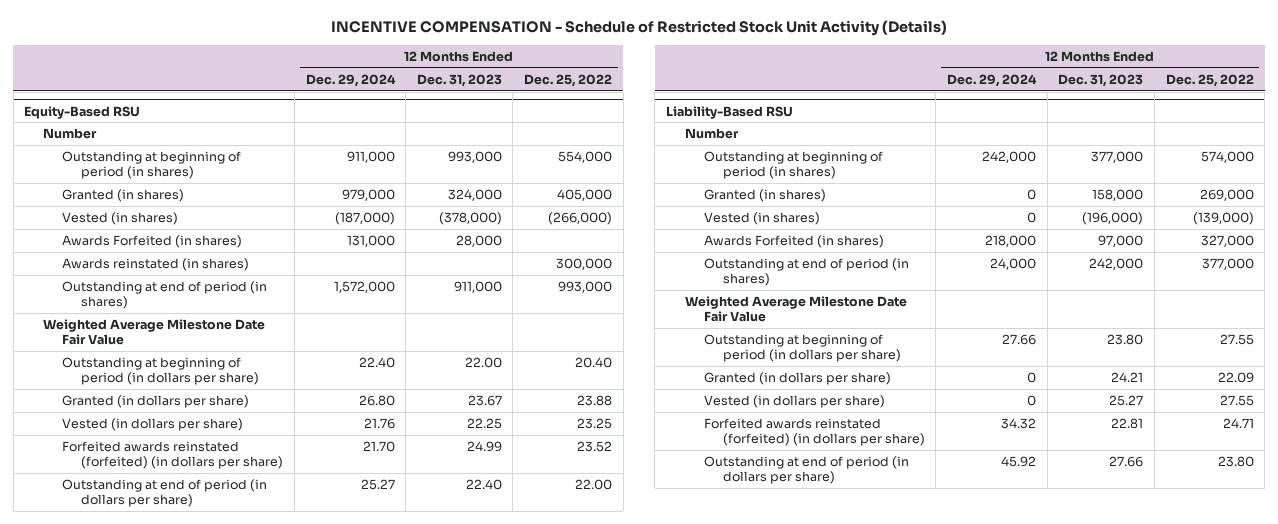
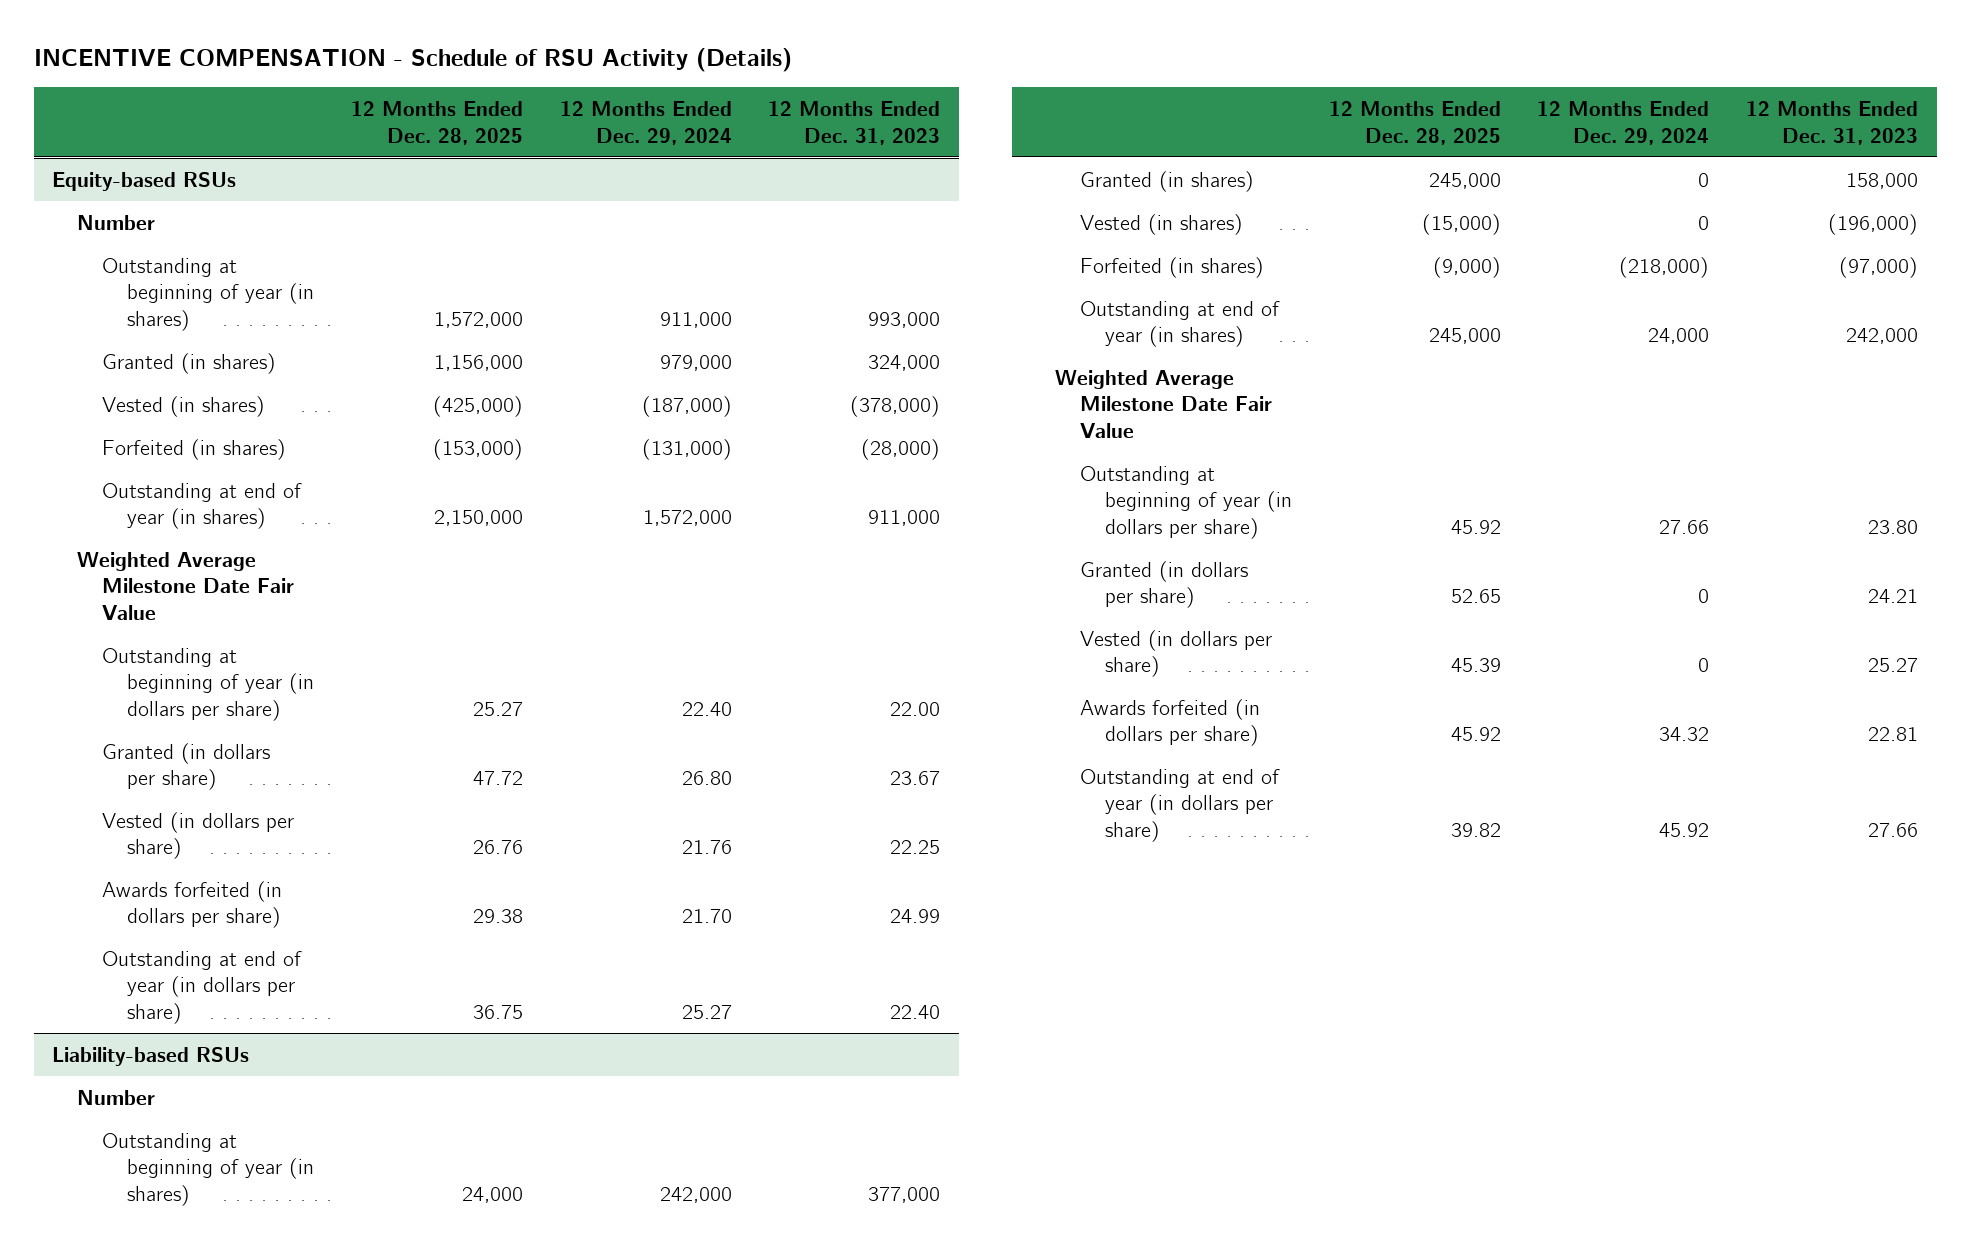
- INCENTIVE COMPENSATION - Schedule of Restricted Stock Unit Activity (Details)
+ INCENTIVE COMPENSATION - Schedule of RSU Activity (Details)
- | 12 Months Ended Dec. 29, 2024 | 12 Months Ended Dec. 31, 2023 | 12 Months Ended Dec. 25, 2022
+ | 12 Months Ended Dec. 28, 2025 | 12 Months Ended Dec. 29, 2024 | 12 Months Ended Dec. 31, 2023
- Equity-Based RSU
+ Equity-based RSUs
- Outstanding at beginning of period (in shares) | 911,000 | 993,000 | 554,000
+ Outstanding at beginning of year (in shares) | 1,572,000 | 911,000 | 993,000
- Awards Forfeited (in shares) | 131,000 | 28,000 |
- Awards reinstated (in shares) | | | 300,000
- Outstanding at end of period (in shares) | 1,572,000 | 911,000 | 993,000
+ Forfeited (in shares) | (153,000) | (131,000) | (28,000)
+ Outstanding at end of year (in shares) | 2,150,000 | 1,572,000 | 911,000
- Outstanding at beginning of period (in dollars per share) | 22.40 | 22.00 | 20.40
+ Outstanding at beginning of year (in dollars per share) | 25.27 | 22.40 | 22.00
- Forfeited awards reinstated (forfeited) (in dollars per share) | 21.70 | 24.99 | 23.52
- Outstanding at end of period (in dollars per share) | 25.27 | 22.40 | 22.00
- Liability-Based RSU
+ Awards forfeited (in dollars per share) | 29.38 | 21.70 | 24.99
+ Outstanding at end of year (in dollars per share) | 36.75 | 25.27 | 22.40
+ Liability-based RSUs
- Outstanding at beginning of period (in shares) | 242,000 | 377,000 | 574,000
+ Outstanding at beginning of year (in shares) | 24,000 | 242,000 | 377,000
- Awards Forfeited (in shares) | 218,000 | 97,000 | 327,000
- Outstanding at end of period (in shares) | 24,000 | 242,000 | 377,000
+ Forfeited (in shares) | (9,000) | (218,000) | (97,000)
+ Outstanding at end of year (in shares) | 245,000 | 24,000 | 242,000
- Outstanding at beginning of period (in dollars per share) | 27.66 | 23.80 | 27.55
+ Outstanding at beginning of year (in dollars per share) | 45.92 | 27.66 | 23.80
- Forfeited awards reinstated (forfeited) (in dollars per share) | 34.32 | 22.81 | 24.71
- Outstanding at end of period (in dollars per share) | 45.92 | 27.66 | 23.80
+ Awards forfeited (in dollars per share) | 45.92 | 34.32 | 22.81
+ Outstanding at end of year (in dollars per share) | 39.82 | 45.92 | 27.66

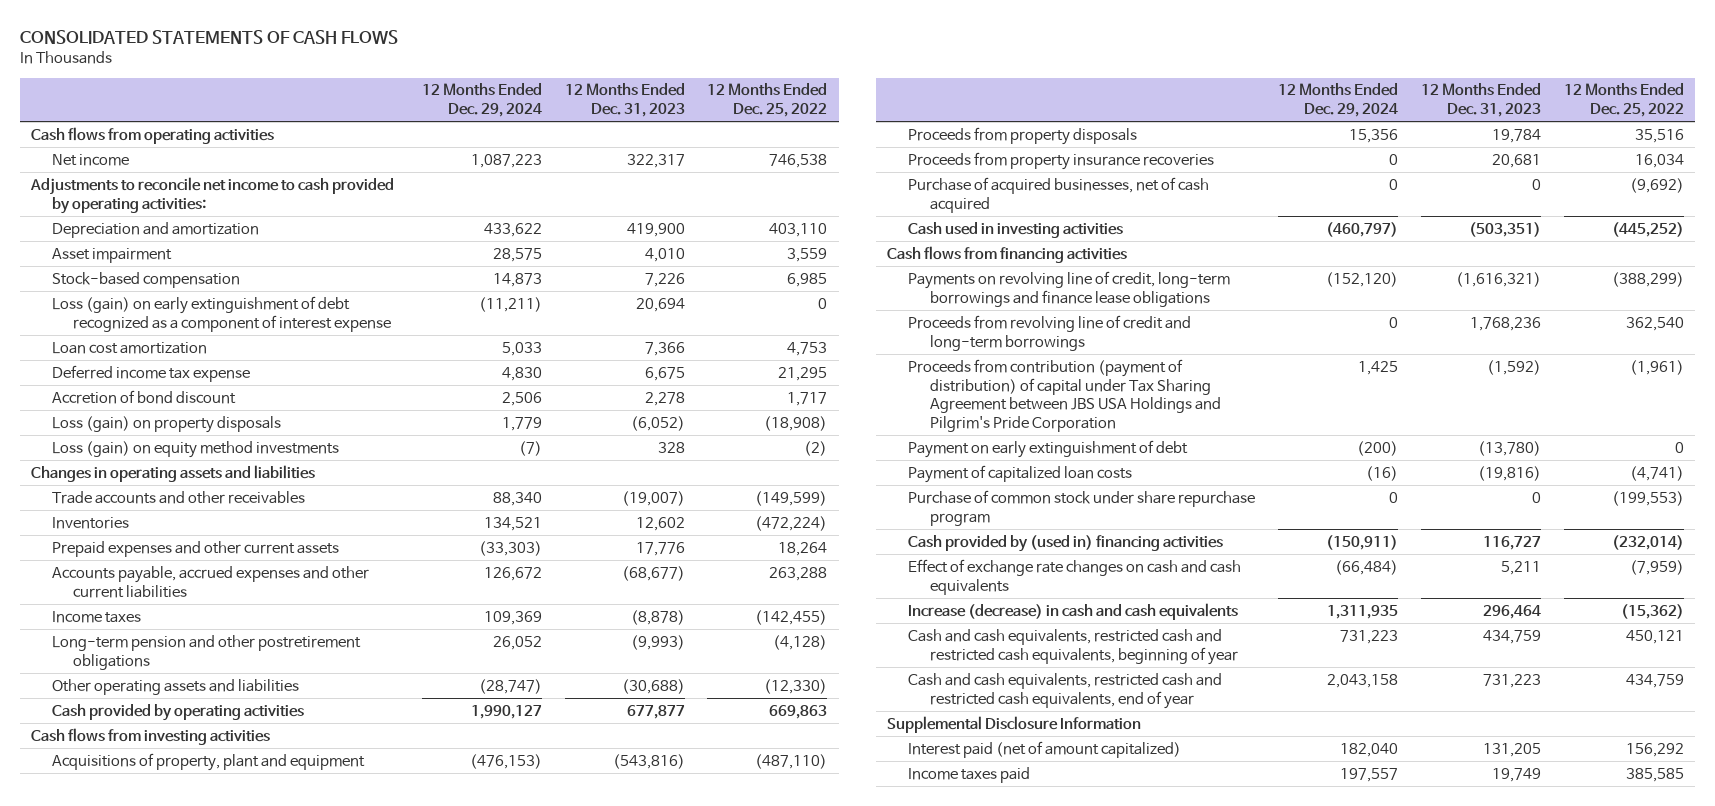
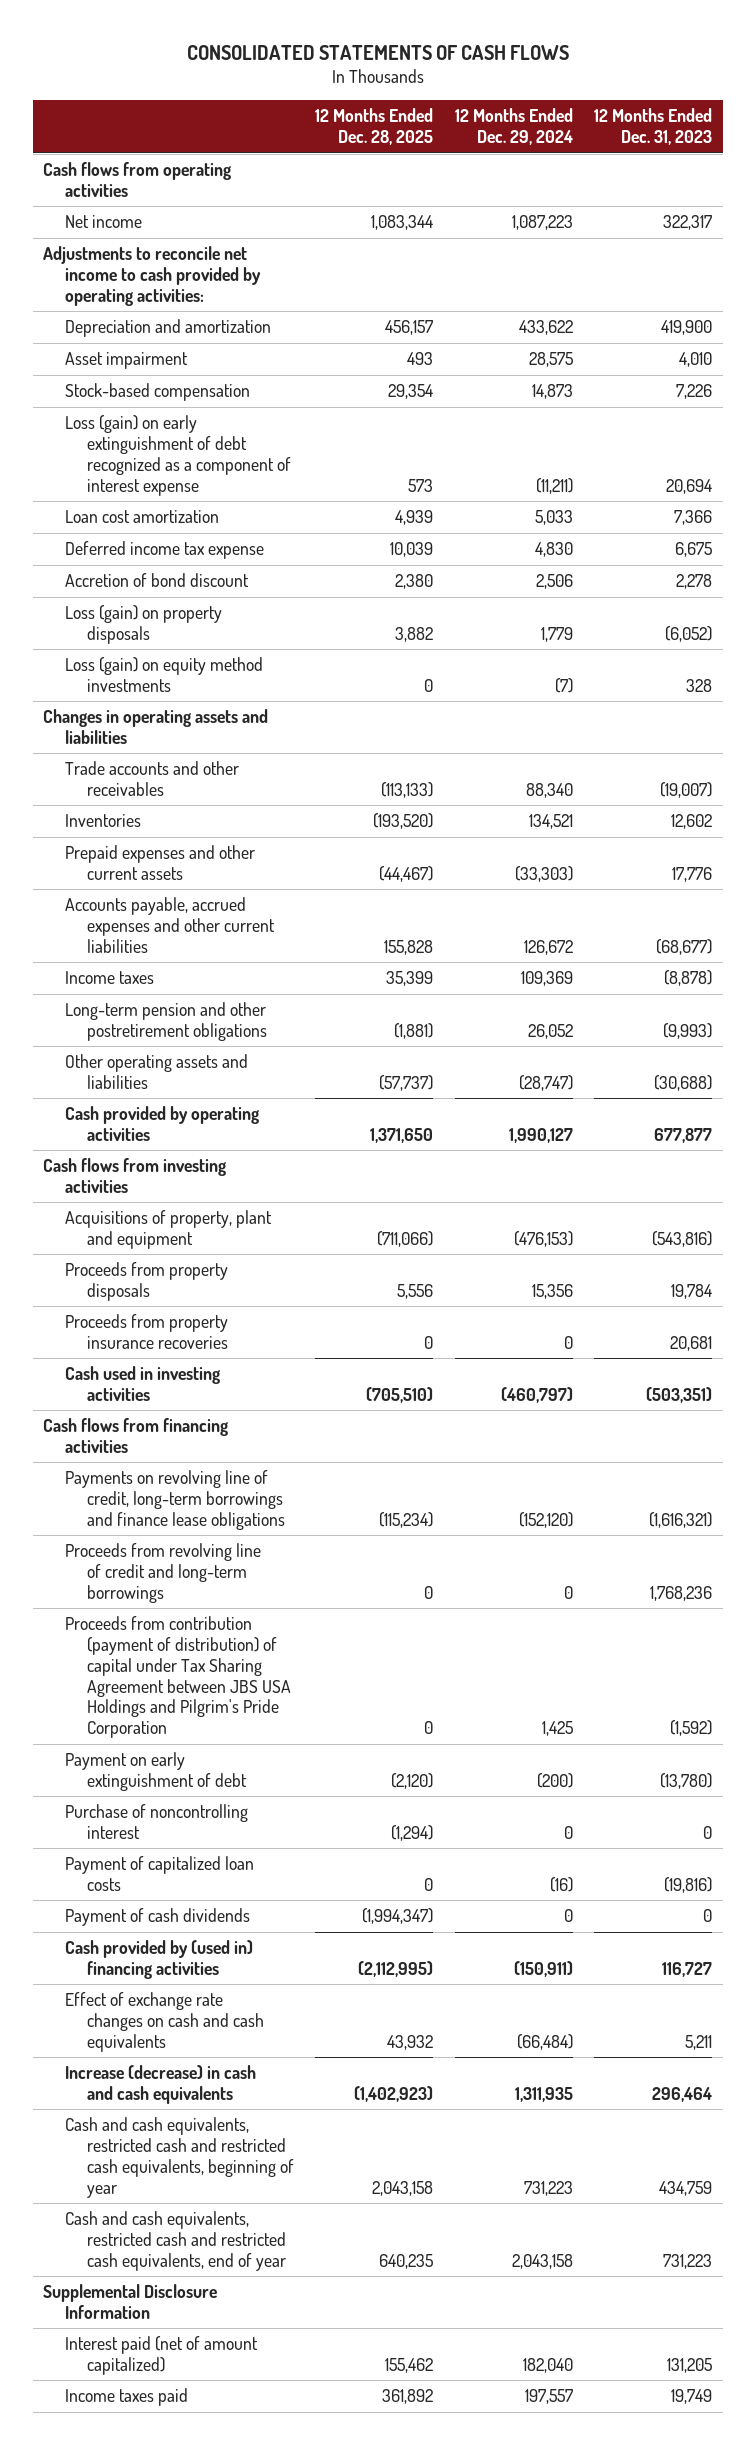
- | 12 Months Ended Dec. 29, 2024 | 12 Months Ended Dec. 31, 2023 | 12 Months Ended Dec. 25, 2022
+ | 12 Months Ended Dec. 28, 2025 | 12 Months Ended Dec. 29, 2024 | 12 Months Ended Dec. 31, 2023
- Purchase of acquired businesses, net of cash acquired | 0 | 0 | (9,692)
+ Purchase of noncontrolling interest | (1,294) | 0 | 0
- Purchase of common stock under share repurchase program | 0 | 0 | (199,553)
+ Payment of cash dividends | (1,994,347) | 0 | 0

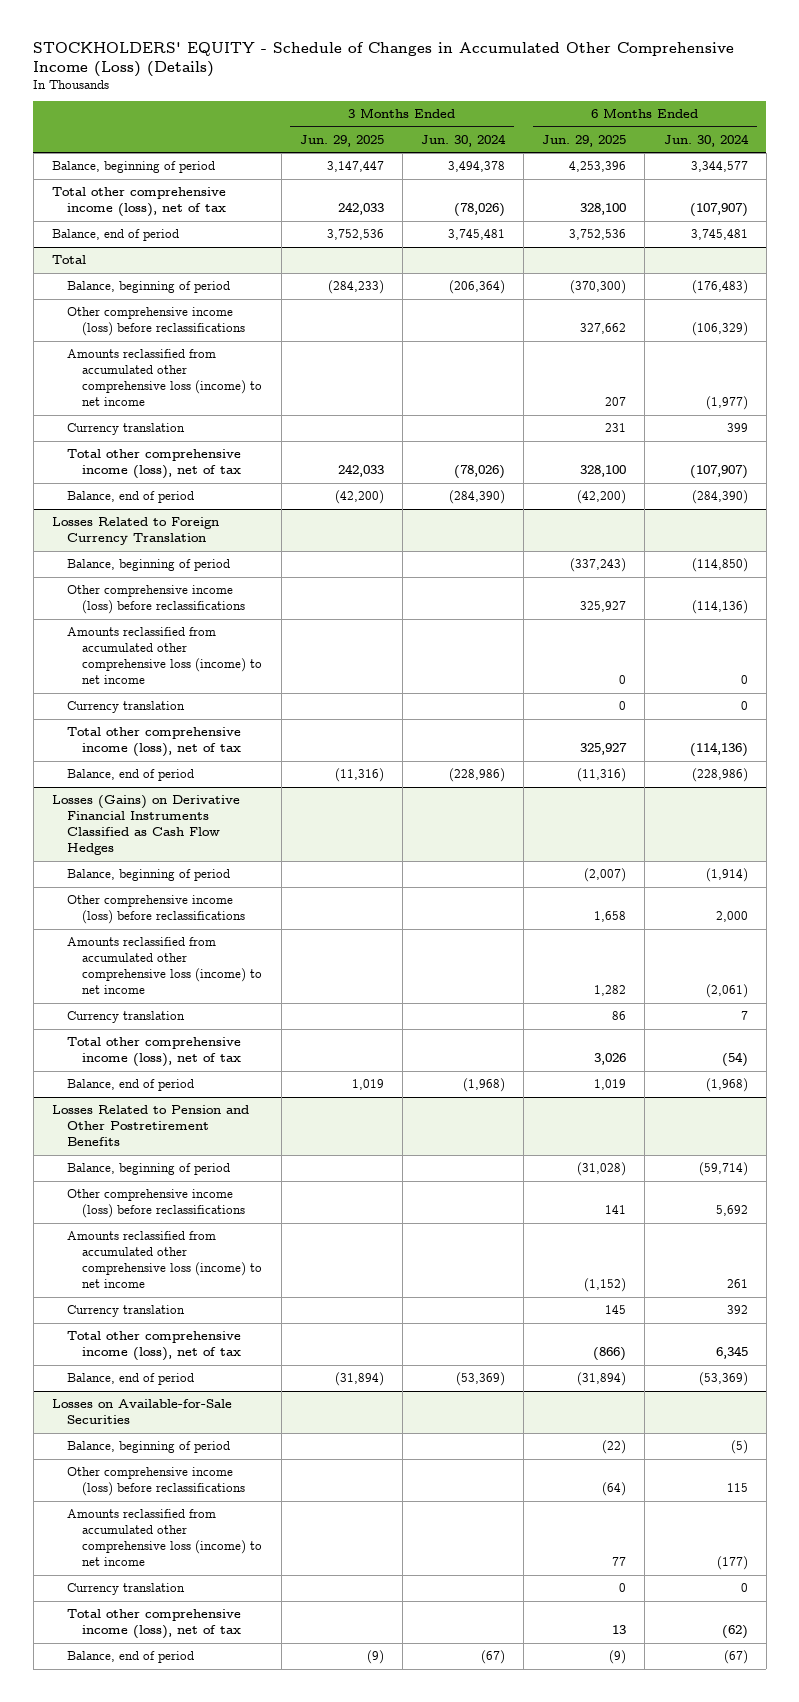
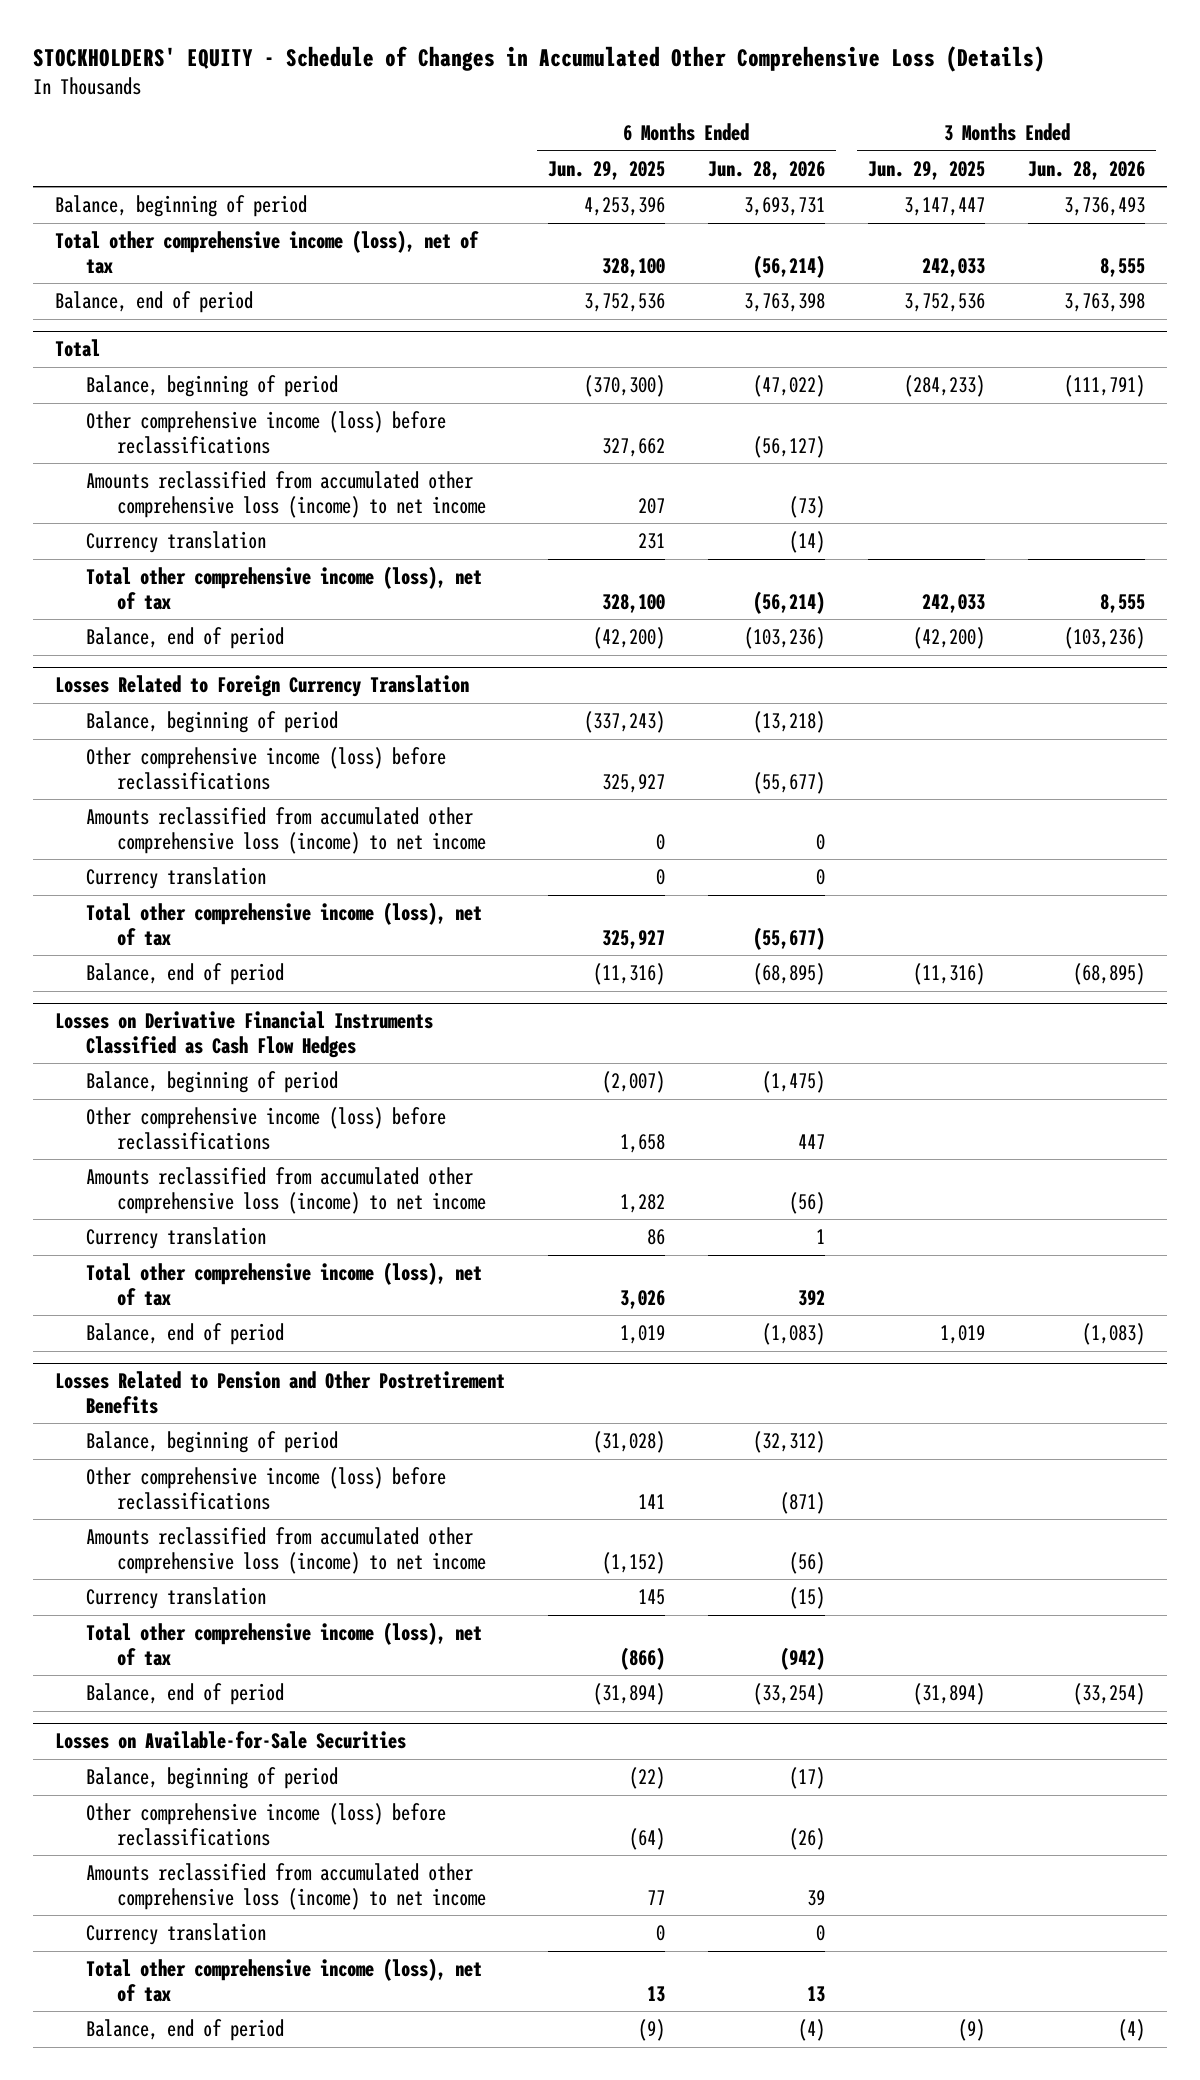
- STOCKHOLDERS' EQUITY - Schedule of Changes in Accumulated Other Comprehensive Income (Loss) (Details)
+ STOCKHOLDERS' EQUITY - Schedule of Changes in Accumulated Other Comprehensive Loss (Details)
- | 3 Months Ended Jun. 29, 2025 | 3 Months Ended Jun. 30, 2024 | 6 Months Ended Jun. 29, 2025 | 6 Months Ended Jun. 30, 2024
+ | 6 Months Ended Jun. 29, 2025 | 6 Months Ended Jun. 28, 2026 | 3 Months Ended Jun. 29, 2025 | 3 Months Ended Jun. 28, 2026
- Losses (Gains) on Derivative Financial Instruments Classified as Cash Flow Hedges
+ Losses on Derivative Financial Instruments Classified as Cash Flow Hedges

